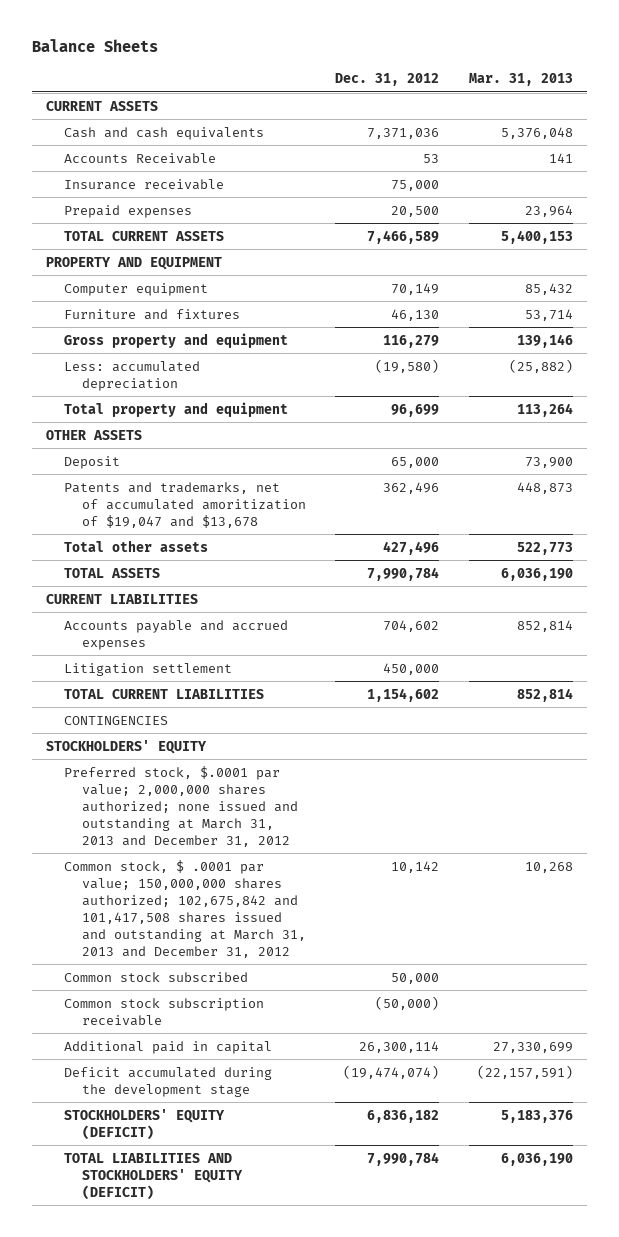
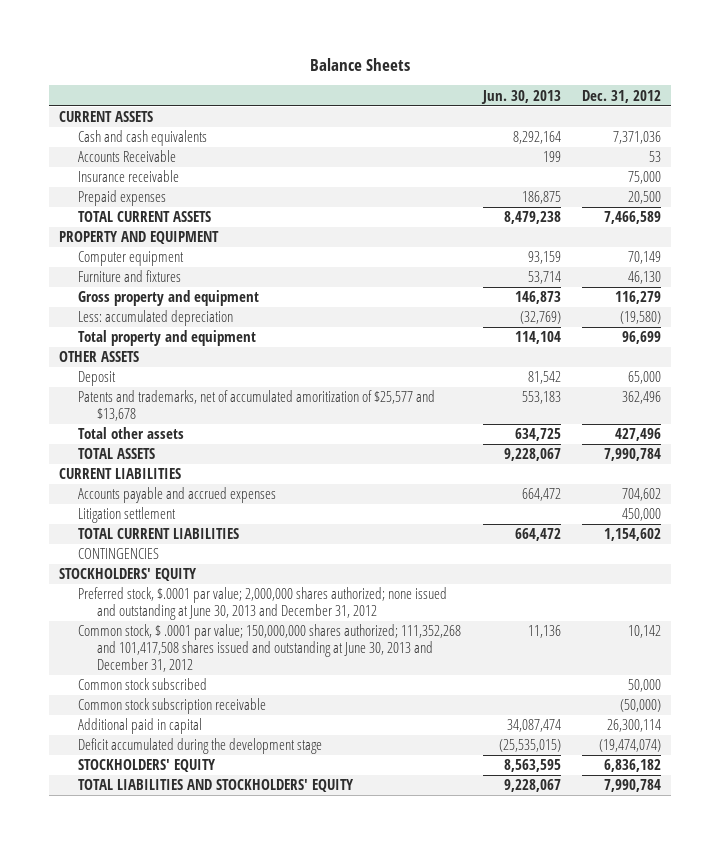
- | Dec. 31, 2012 | Mar. 31, 2013
+ | Jun. 30, 2013 | Dec. 31, 2012
- Patents and trademarks, net of accumulated amoritization of $19,047 and $13,678 | 362,496 | 448,873
+ Patents and trademarks, net of accumulated amoritization of $25,577 and $13,678 | 553,183 | 362,496
- Preferred stock, $.0001 par value; 2,000,000 shares authorized; none issued and outstanding at March 31, 2013 and December 31, 2012
- Common stock, $ .0001 par value; 150,000,000 shares authorized; 102,675,842 and 101,417,508 shares issued and outstanding at March 31, 2013 and December 31, 2012 | 10,142 | 10,268
+ Preferred stock, $.0001 par value; 2,000,000 shares authorized; none issued and outstanding at June 30, 2013 and December 31, 2012
+ Common stock, $ .0001 par value; 150,000,000 shares authorized; 111,352,268 and 101,417,508 shares issued and outstanding at June 30, 2013 and December 31, 2012 | 11,136 | 10,142
- STOCKHOLDERS' EQUITY (DEFICIT) | 6,836,182 | 5,183,376
- TOTAL LIABILITIES AND STOCKHOLDERS' EQUITY (DEFICIT) | 7,990,784 | 6,036,190
+ STOCKHOLDERS' EQUITY | 8,563,595 | 6,836,182
+ TOTAL LIABILITIES AND STOCKHOLDERS' EQUITY | 9,228,067 | 7,990,784

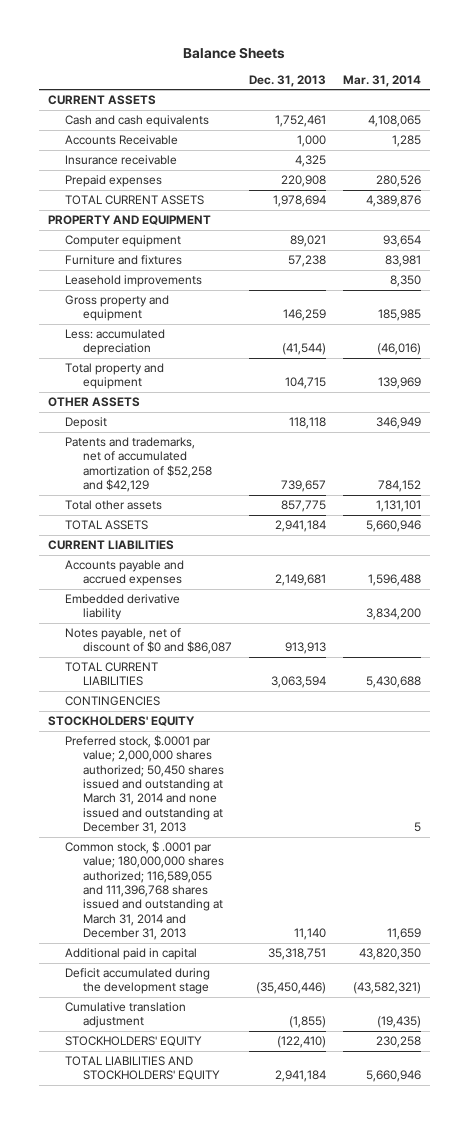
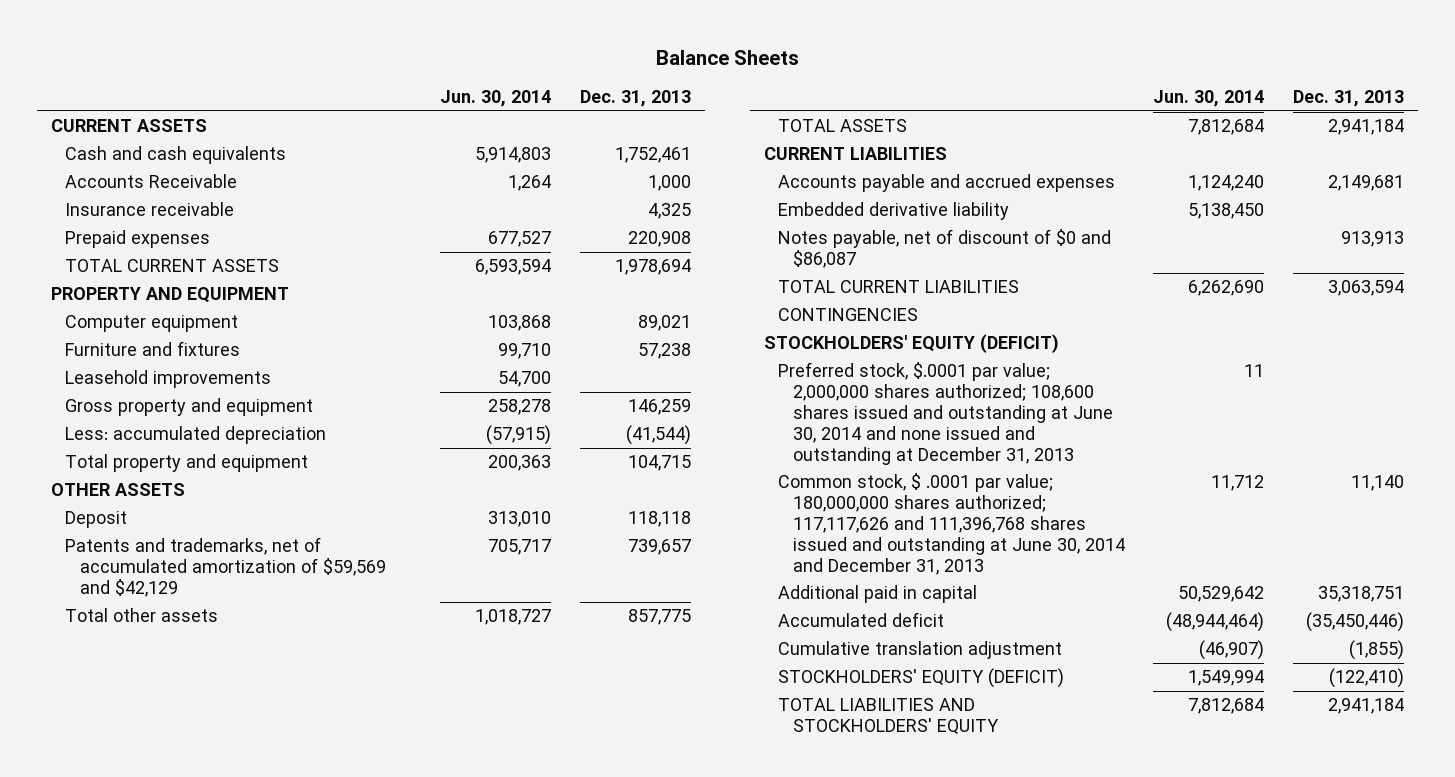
- | Dec. 31, 2013 | Mar. 31, 2014
+ | Jun. 30, 2014 | Dec. 31, 2013
- Patents and trademarks, net of accumulated amortization of $52,258 and $42,129 | 739,657 | 784,152
+ Patents and trademarks, net of accumulated amortization of $59,569 and $42,129 | 705,717 | 739,657
- STOCKHOLDERS' EQUITY
- Preferred stock, $.0001 par value; 2,000,000 shares authorized; 50,450 shares issued and outstanding at March 31, 2014 and none issued and outstanding at December 31, 2013 | | 5
- Common stock, $ .0001 par value; 180,000,000 shares authorized; 116,589,055 and 111,396,768 shares issued and outstanding at March 31, 2014 and December 31, 2013 | 11,140 | 11,659
+ STOCKHOLDERS' EQUITY (DEFICIT)
+ Preferred stock, $.0001 par value; 2,000,000 shares authorized; 108,600 shares issued and outstanding at June 30, 2014 and none issued and outstanding at December 31, 2013 | 11 |
+ Common stock, $ .0001 par value; 180,000,000 shares authorized; 117,117,626 and 111,396,768 shares issued and outstanding at June 30, 2014 and December 31, 2013 | 11,712 | 11,140
- Deficit accumulated during the development stage | (35,450,446) | (43,582,321)
+ Accumulated deficit | (48,944,464) | (35,450,446)
- STOCKHOLDERS' EQUITY | (122,410) | 230,258
+ STOCKHOLDERS' EQUITY (DEFICIT) | 1,549,994 | (122,410)

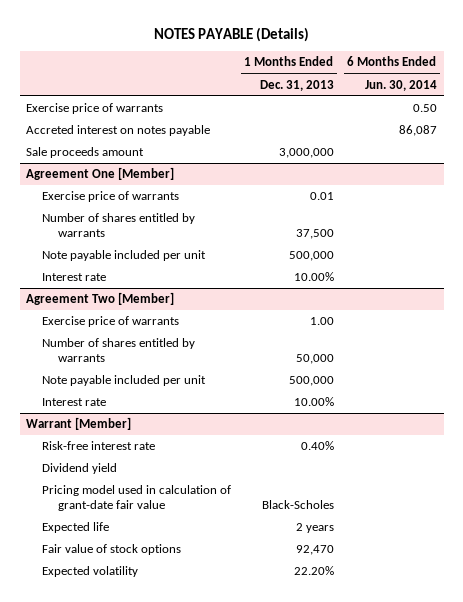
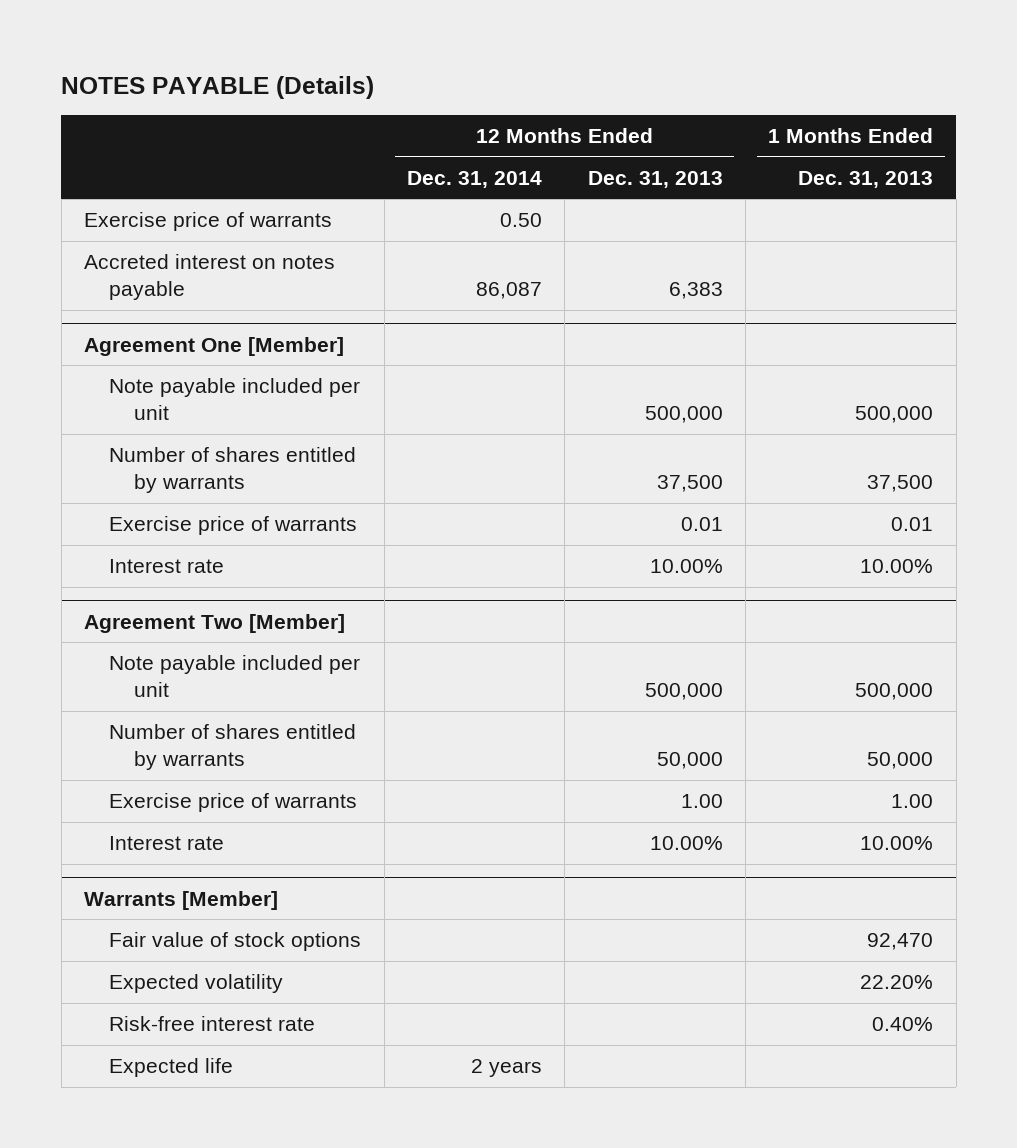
- | 1 Months Ended Dec. 31, 2013 | 6 Months Ended Jun. 30, 2014
+ | 12 Months Ended Dec. 31, 2014 | 12 Months Ended Dec. 31, 2013 | 1 Months Ended Dec. 31, 2013
- Sale proceeds amount | 3,000,000 |
@ Agreement One [Member]
moved down: Number of shares entitled by warrants | | 37,500 | 37,500
moved down: Exercise price of warrants | | 0.01 | 0.01
@ Agreement Two [Member]
moved down: Number of shares entitled by warrants | | 50,000 | 50,000
moved down: Exercise price of warrants | | 1.00 | 1.00
- Warrant [Member]
- Risk-free interest rate | 0.40% |
- Dividend yield
- Pricing model used in calculation of grant-date fair value | Black-Scholes |
- Expected life | 2 years |
+ Warrants [Member]
+ Risk-free interest rate | | | 0.40%
+ Expected life | 2 years | |

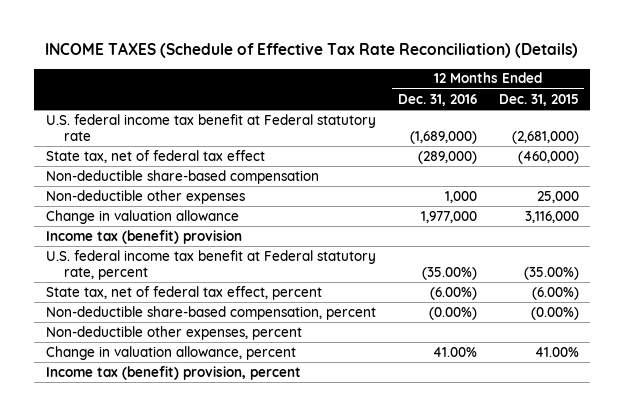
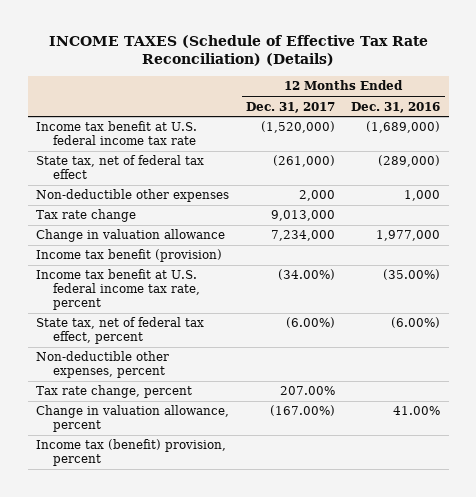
- | 12 Months Ended Dec. 31, 2016 | 12 Months Ended Dec. 31, 2015
+ | 12 Months Ended Dec. 31, 2017 | 12 Months Ended Dec. 31, 2016
- U.S. federal income tax benefit at Federal statutory rate | (1,689,000) | (2,681,000)
+ Income tax benefit at U.S. federal income tax rate | (1,520,000) | (1,689,000)
- Non-deductible share-based compensation
+ Tax rate change | 9,013,000 |
- Income tax (benefit) provision
- U.S. federal income tax benefit at Federal statutory rate, percent | (35.00%) | (35.00%)
+ Income tax benefit (provision)
+ Income tax benefit at U.S. federal income tax rate, percent | (34.00%) | (35.00%)
- Non-deductible share-based compensation, percent | (0.00%) | (0.00%)
+ Tax rate change, percent | 207.00% |

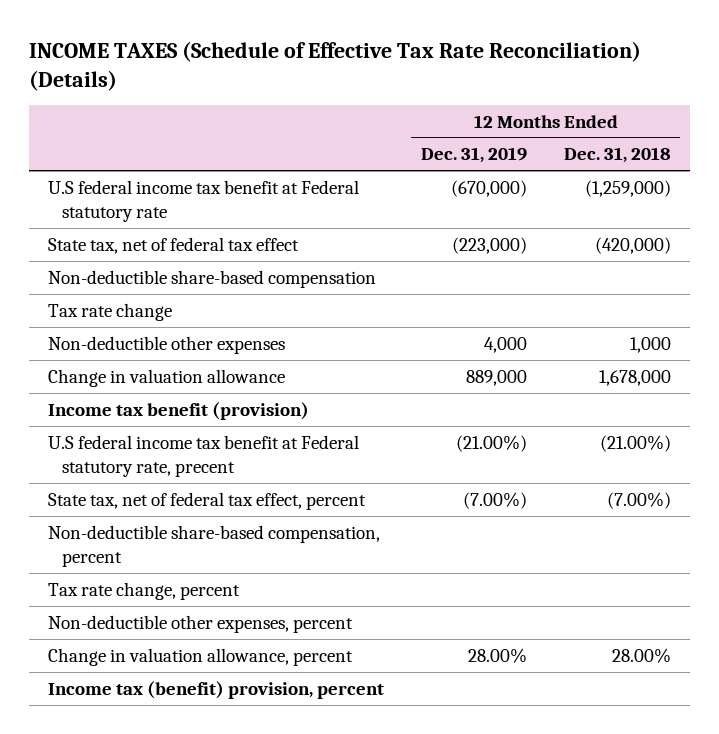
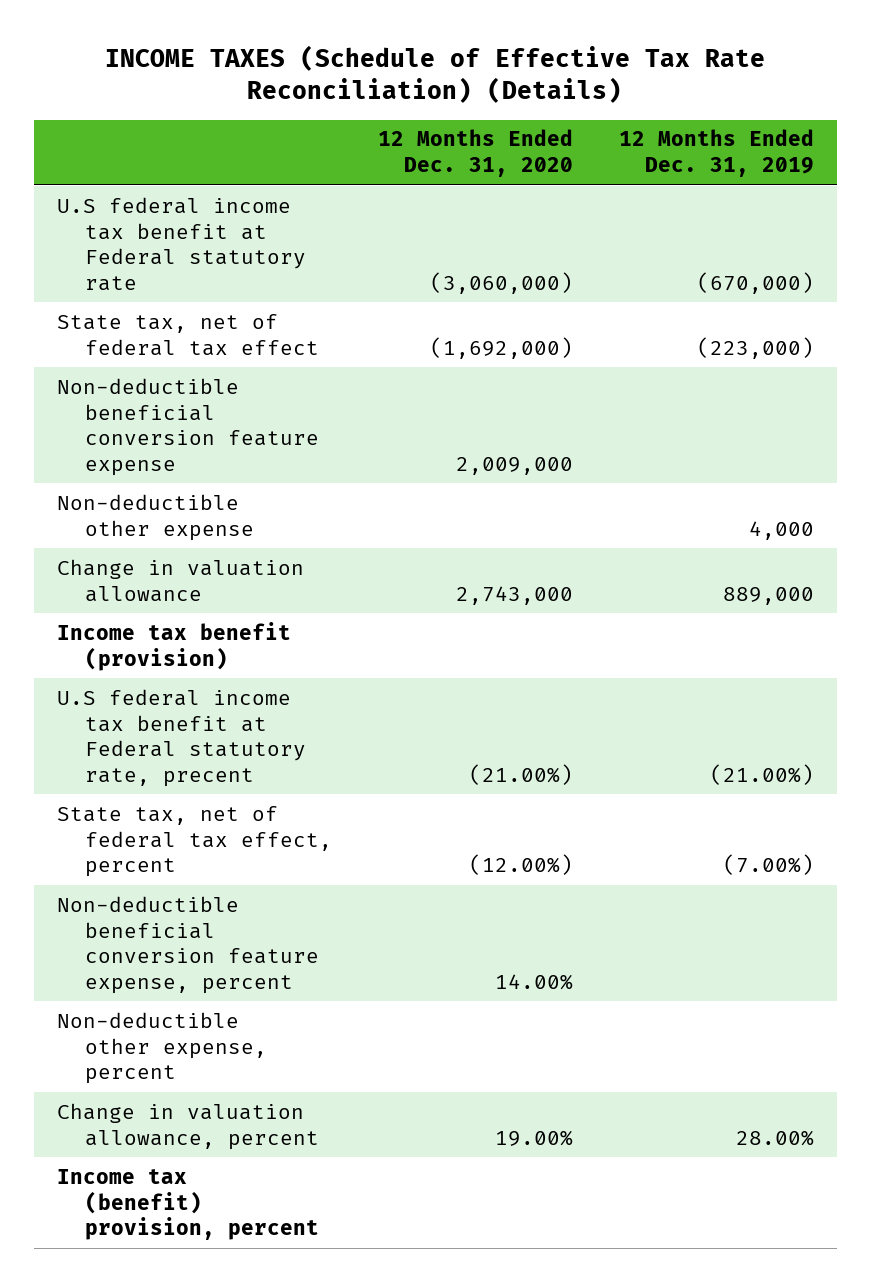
- | 12 Months Ended Dec. 31, 2019 | 12 Months Ended Dec. 31, 2018
+ | 12 Months Ended Dec. 31, 2020 | 12 Months Ended Dec. 31, 2019
- Non-deductible share-based compensation
- Tax rate change
- Non-deductible other expenses | 4,000 | 1,000
+ Non-deductible beneficial conversion feature expense | 2,009,000 |
+ Non-deductible other expense | | 4,000
- Non-deductible share-based compensation, percent
- Tax rate change, percent
- Non-deductible other expenses, percent
+ Non-deductible beneficial conversion feature expense, percent | 14.00% |
+ Non-deductible other expense, percent

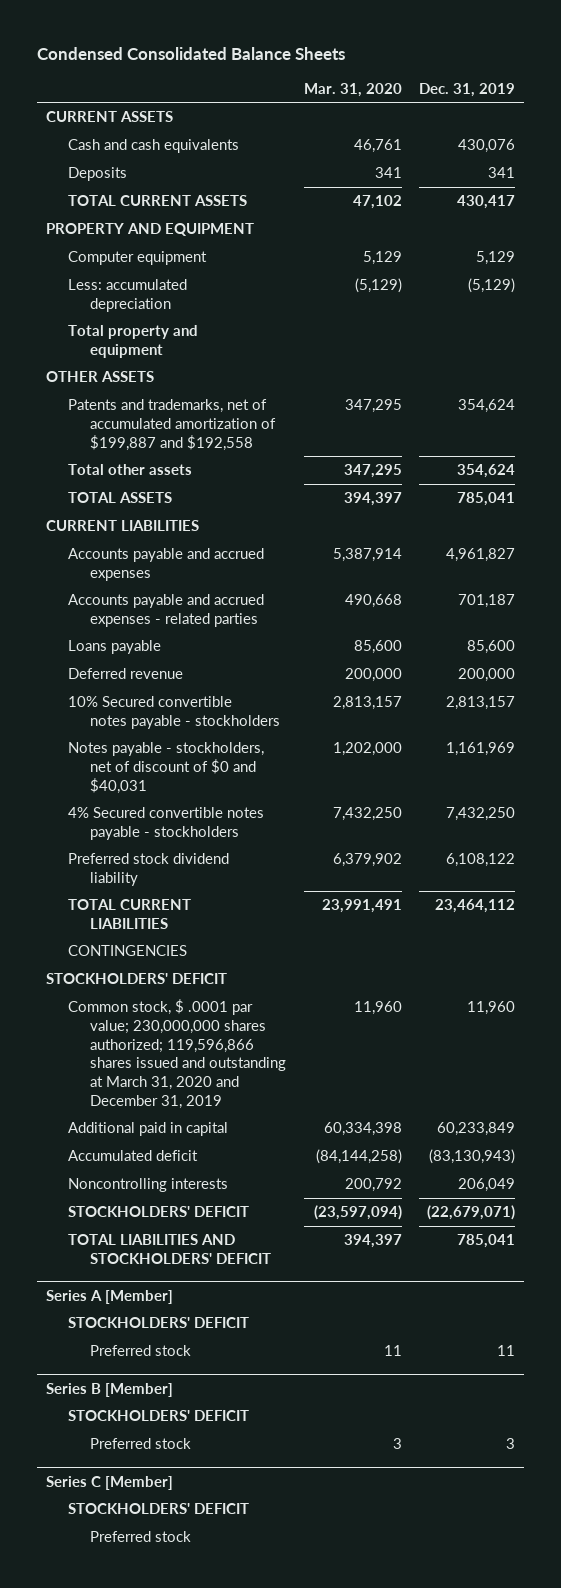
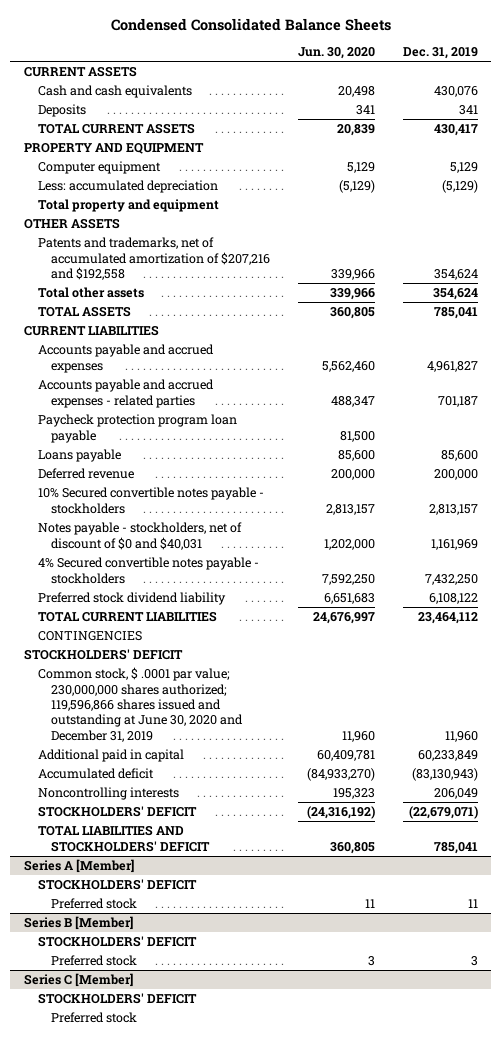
- | Mar. 31, 2020 | Dec. 31, 2019
+ | Jun. 30, 2020 | Dec. 31, 2019
- Patents and trademarks, net of accumulated amortization of $199,887 and $192,558 | 347,295 | 354,624
+ Patents and trademarks, net of accumulated amortization of $207,216 and $192,558 | 339,966 | 354,624
+ Paycheck protection program loan payable | 81,500 |
- Common stock, $ .0001 par value; 230,000,000 shares authorized; 119,596,866 shares issued and outstanding at March 31, 2020 and December 31, 2019 | 11,960 | 11,960
+ Common stock, $ .0001 par value; 230,000,000 shares authorized; 119,596,866 shares issued and outstanding at June 30, 2020 and December 31, 2019 | 11,960 | 11,960

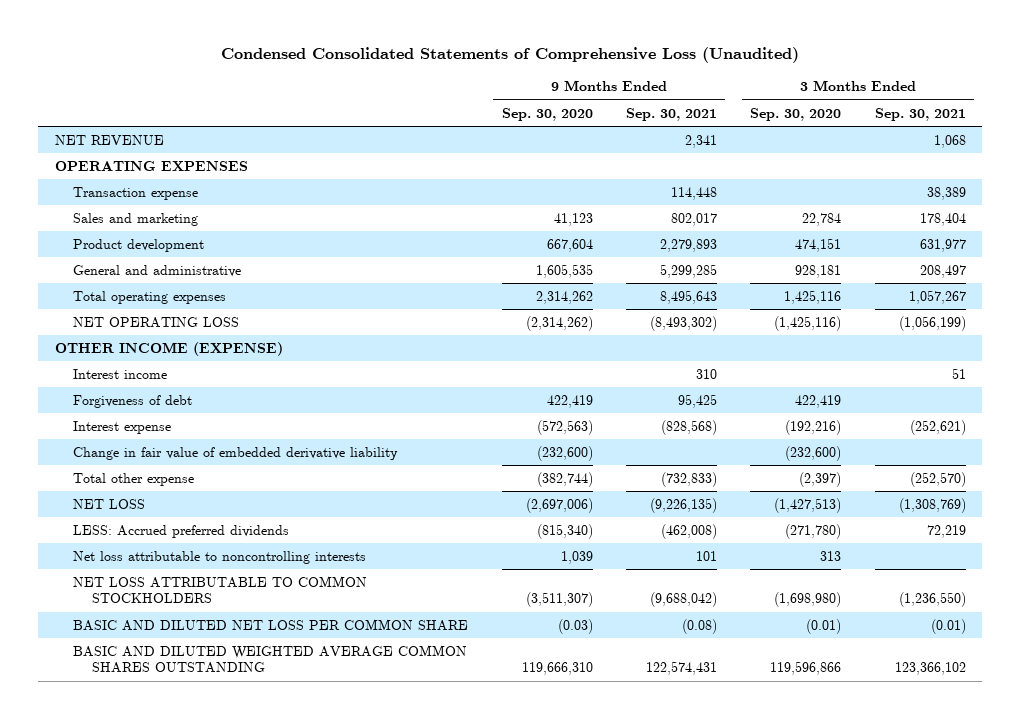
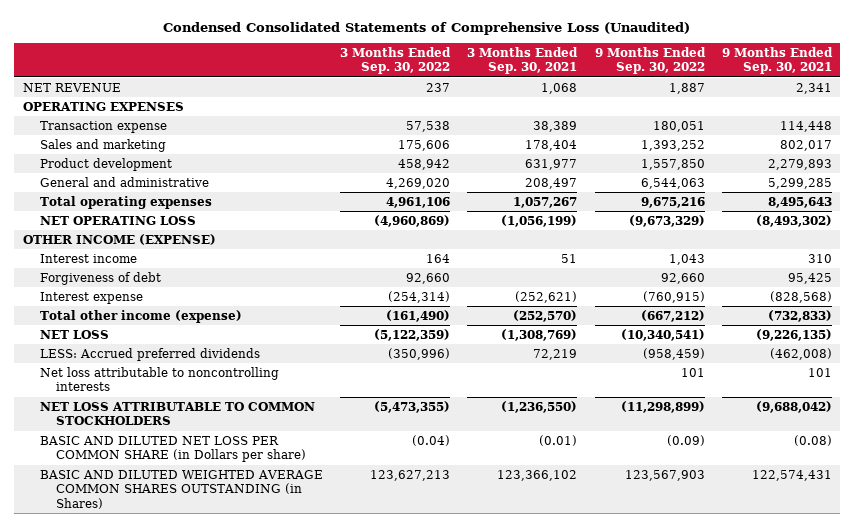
- | 9 Months Ended Sep. 30, 2020 | 9 Months Ended Sep. 30, 2021 | 3 Months Ended Sep. 30, 2020 | 3 Months Ended Sep. 30, 2021
+ | 3 Months Ended Sep. 30, 2022 | 3 Months Ended Sep. 30, 2021 | 9 Months Ended Sep. 30, 2022 | 9 Months Ended Sep. 30, 2021
- Change in fair value of embedded derivative liability | (232,600) | | (232,600) |
- Total other expense | (382,744) | (732,833) | (2,397) | (252,570)
+ Total other income (expense) | (161,490) | (252,570) | (667,212) | (732,833)
- BASIC AND DILUTED NET LOSS PER COMMON SHARE | (0.03) | (0.08) | (0.01) | (0.01)
- BASIC AND DILUTED WEIGHTED AVERAGE COMMON SHARES OUTSTANDING | 119,666,310 | 122,574,431 | 119,596,866 | 123,366,102
+ BASIC AND DILUTED NET LOSS PER COMMON SHARE (in Dollars per share) | (0.04) | (0.01) | (0.09) | (0.08)
+ BASIC AND DILUTED WEIGHTED AVERAGE COMMON SHARES OUTSTANDING (in Shares) | 123,627,213 | 123,366,102 | 123,567,903 | 122,574,431

